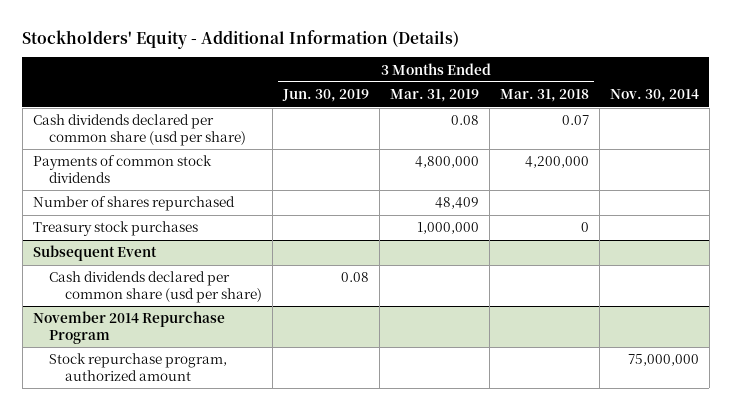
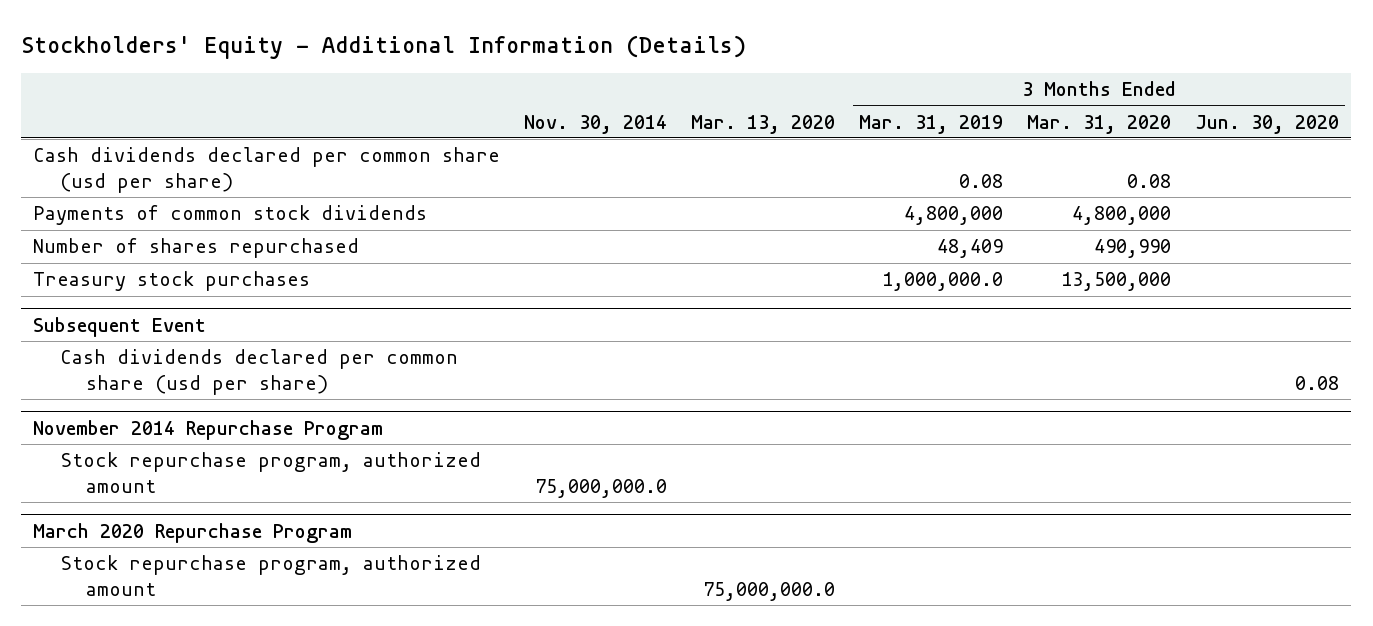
- | 3 Months Ended Jun. 30, 2019 | 3 Months Ended Mar. 31, 2019 | 3 Months Ended Mar. 31, 2018 | Nov. 30, 2014
+ | Nov. 30, 2014 | Mar. 13, 2020 | 3 Months Ended Mar. 31, 2019 | 3 Months Ended Mar. 31, 2020 | 3 Months Ended Jun. 30, 2020
- Treasury stock purchases | | 1,000,000 | 0 |
+ Treasury stock purchases | | | 1,000,000.0 | 13,500,000 |
@ November 2014 Repurchase Program
- Stock repurchase program, authorized amount | | | | 75,000,000
+ Stock repurchase program, authorized amount | 75,000,000.0 | | | |
+ March 2020 Repurchase Program
+ Stock repurchase program, authorized amount | | 75,000,000.0 | | |

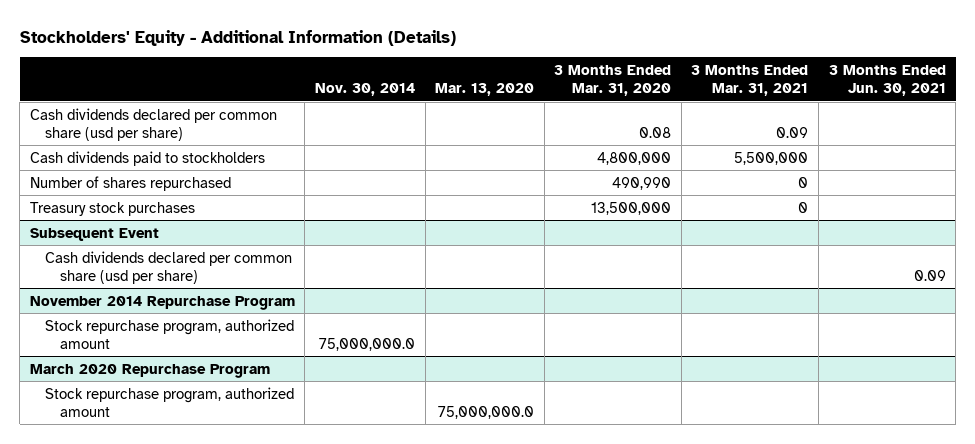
- | Nov. 30, 2014 | Mar. 13, 2020 | 3 Months Ended Mar. 31, 2019 | 3 Months Ended Mar. 31, 2020 | 3 Months Ended Jun. 30, 2020
+ | Nov. 30, 2014 | Mar. 13, 2020 | 3 Months Ended Mar. 31, 2020 | 3 Months Ended Mar. 31, 2021 | 3 Months Ended Jun. 30, 2021
- Payments of common stock dividends | | | 4,800,000 | 4,800,000 |
+ Cash dividends paid to stockholders | | | 4,800,000 | 5,500,000 |

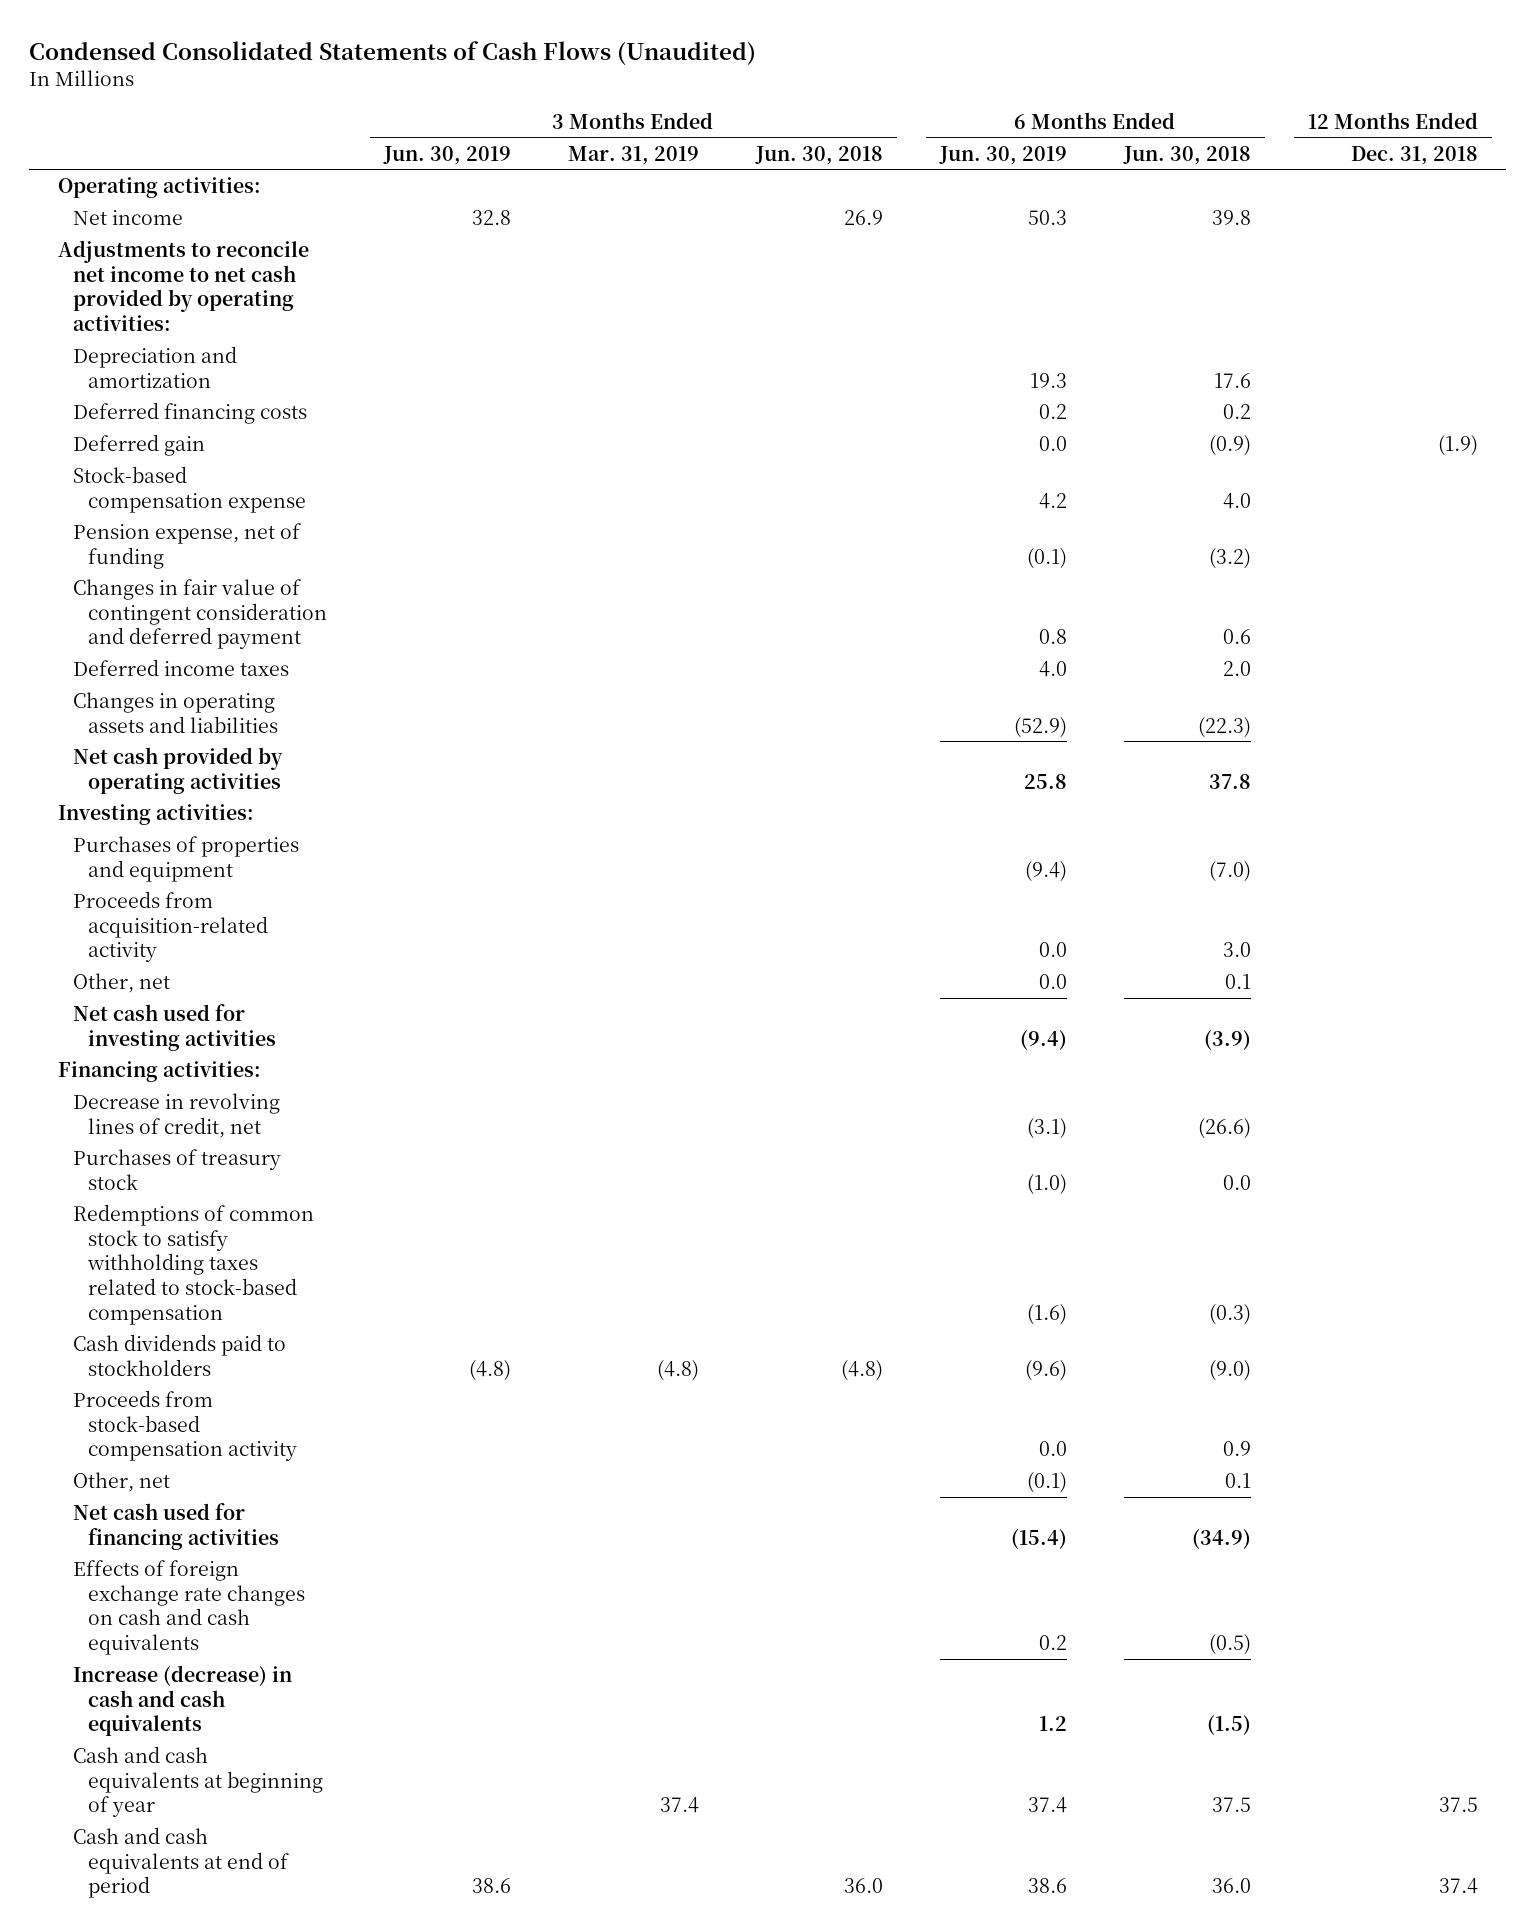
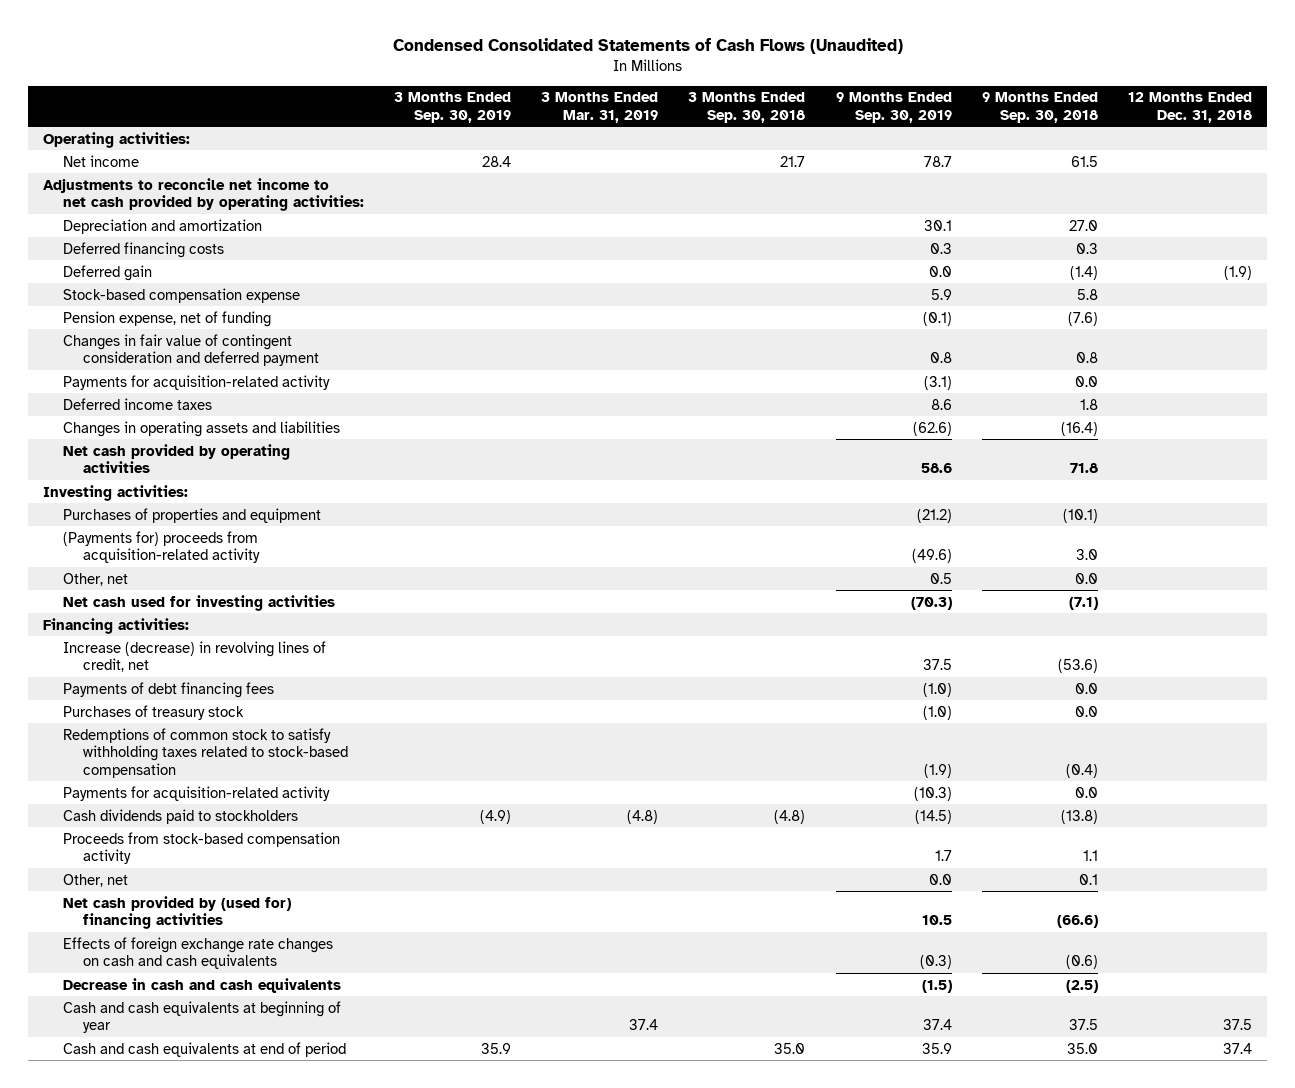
- | 3 Months Ended Jun. 30, 2019 | 3 Months Ended Mar. 31, 2019 | 3 Months Ended Jun. 30, 2018 | 6 Months Ended Jun. 30, 2019 | 6 Months Ended Jun. 30, 2018 | 12 Months Ended Dec. 31, 2018
+ | 3 Months Ended Sep. 30, 2019 | 3 Months Ended Mar. 31, 2019 | 3 Months Ended Sep. 30, 2018 | 9 Months Ended Sep. 30, 2019 | 9 Months Ended Sep. 30, 2018 | 12 Months Ended Dec. 31, 2018
+ Payments for acquisition-related activity | | | | (3.1) | 0.0 |
- Proceeds from acquisition-related activity | | | | 0.0 | 3.0 |
+ (Payments for) proceeds from acquisition-related activity | | | | (49.6) | 3.0 |
- Decrease in revolving lines of credit, net | | | | (3.1) | (26.6) |
+ Increase (decrease) in revolving lines of credit, net | | | | 37.5 | (53.6) |
+ Payments of debt financing fees | | | | (1.0) | 0.0 |
+ Payments for acquisition-related activity | | | | (10.3) | 0.0 |
- Net cash used for financing activities | | | | (15.4) | (34.9) |
+ Net cash provided by (used for) financing activities | | | | 10.5 | (66.6) |
- Increase (decrease) in cash and cash equivalents | | | | 1.2 | (1.5) |
+ Decrease in cash and cash equivalents | | | | (1.5) | (2.5) |

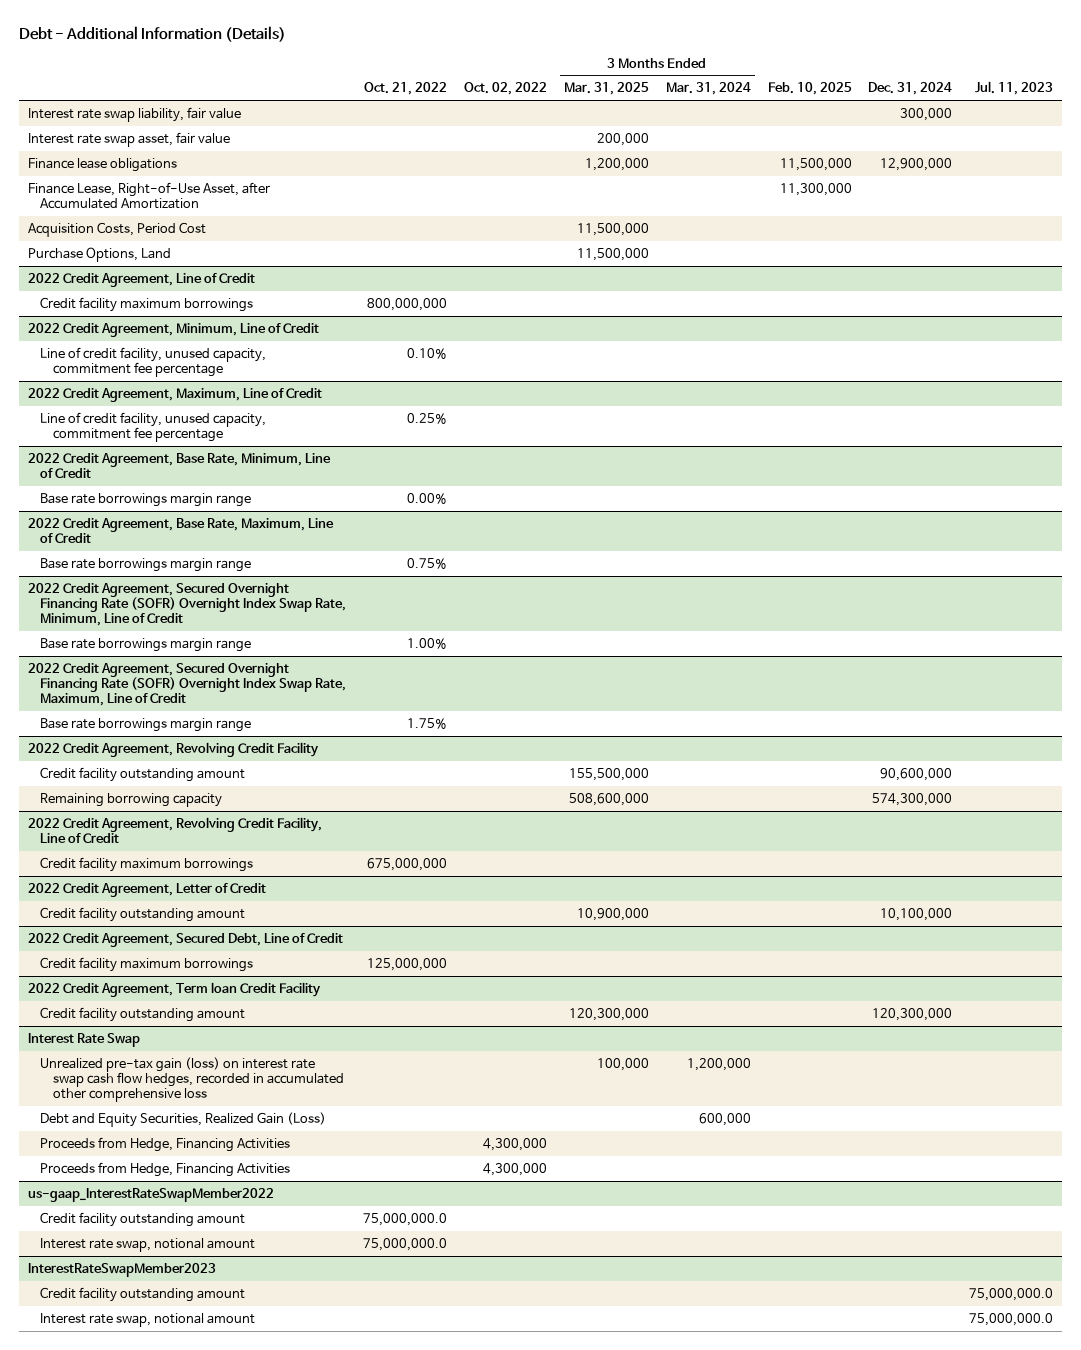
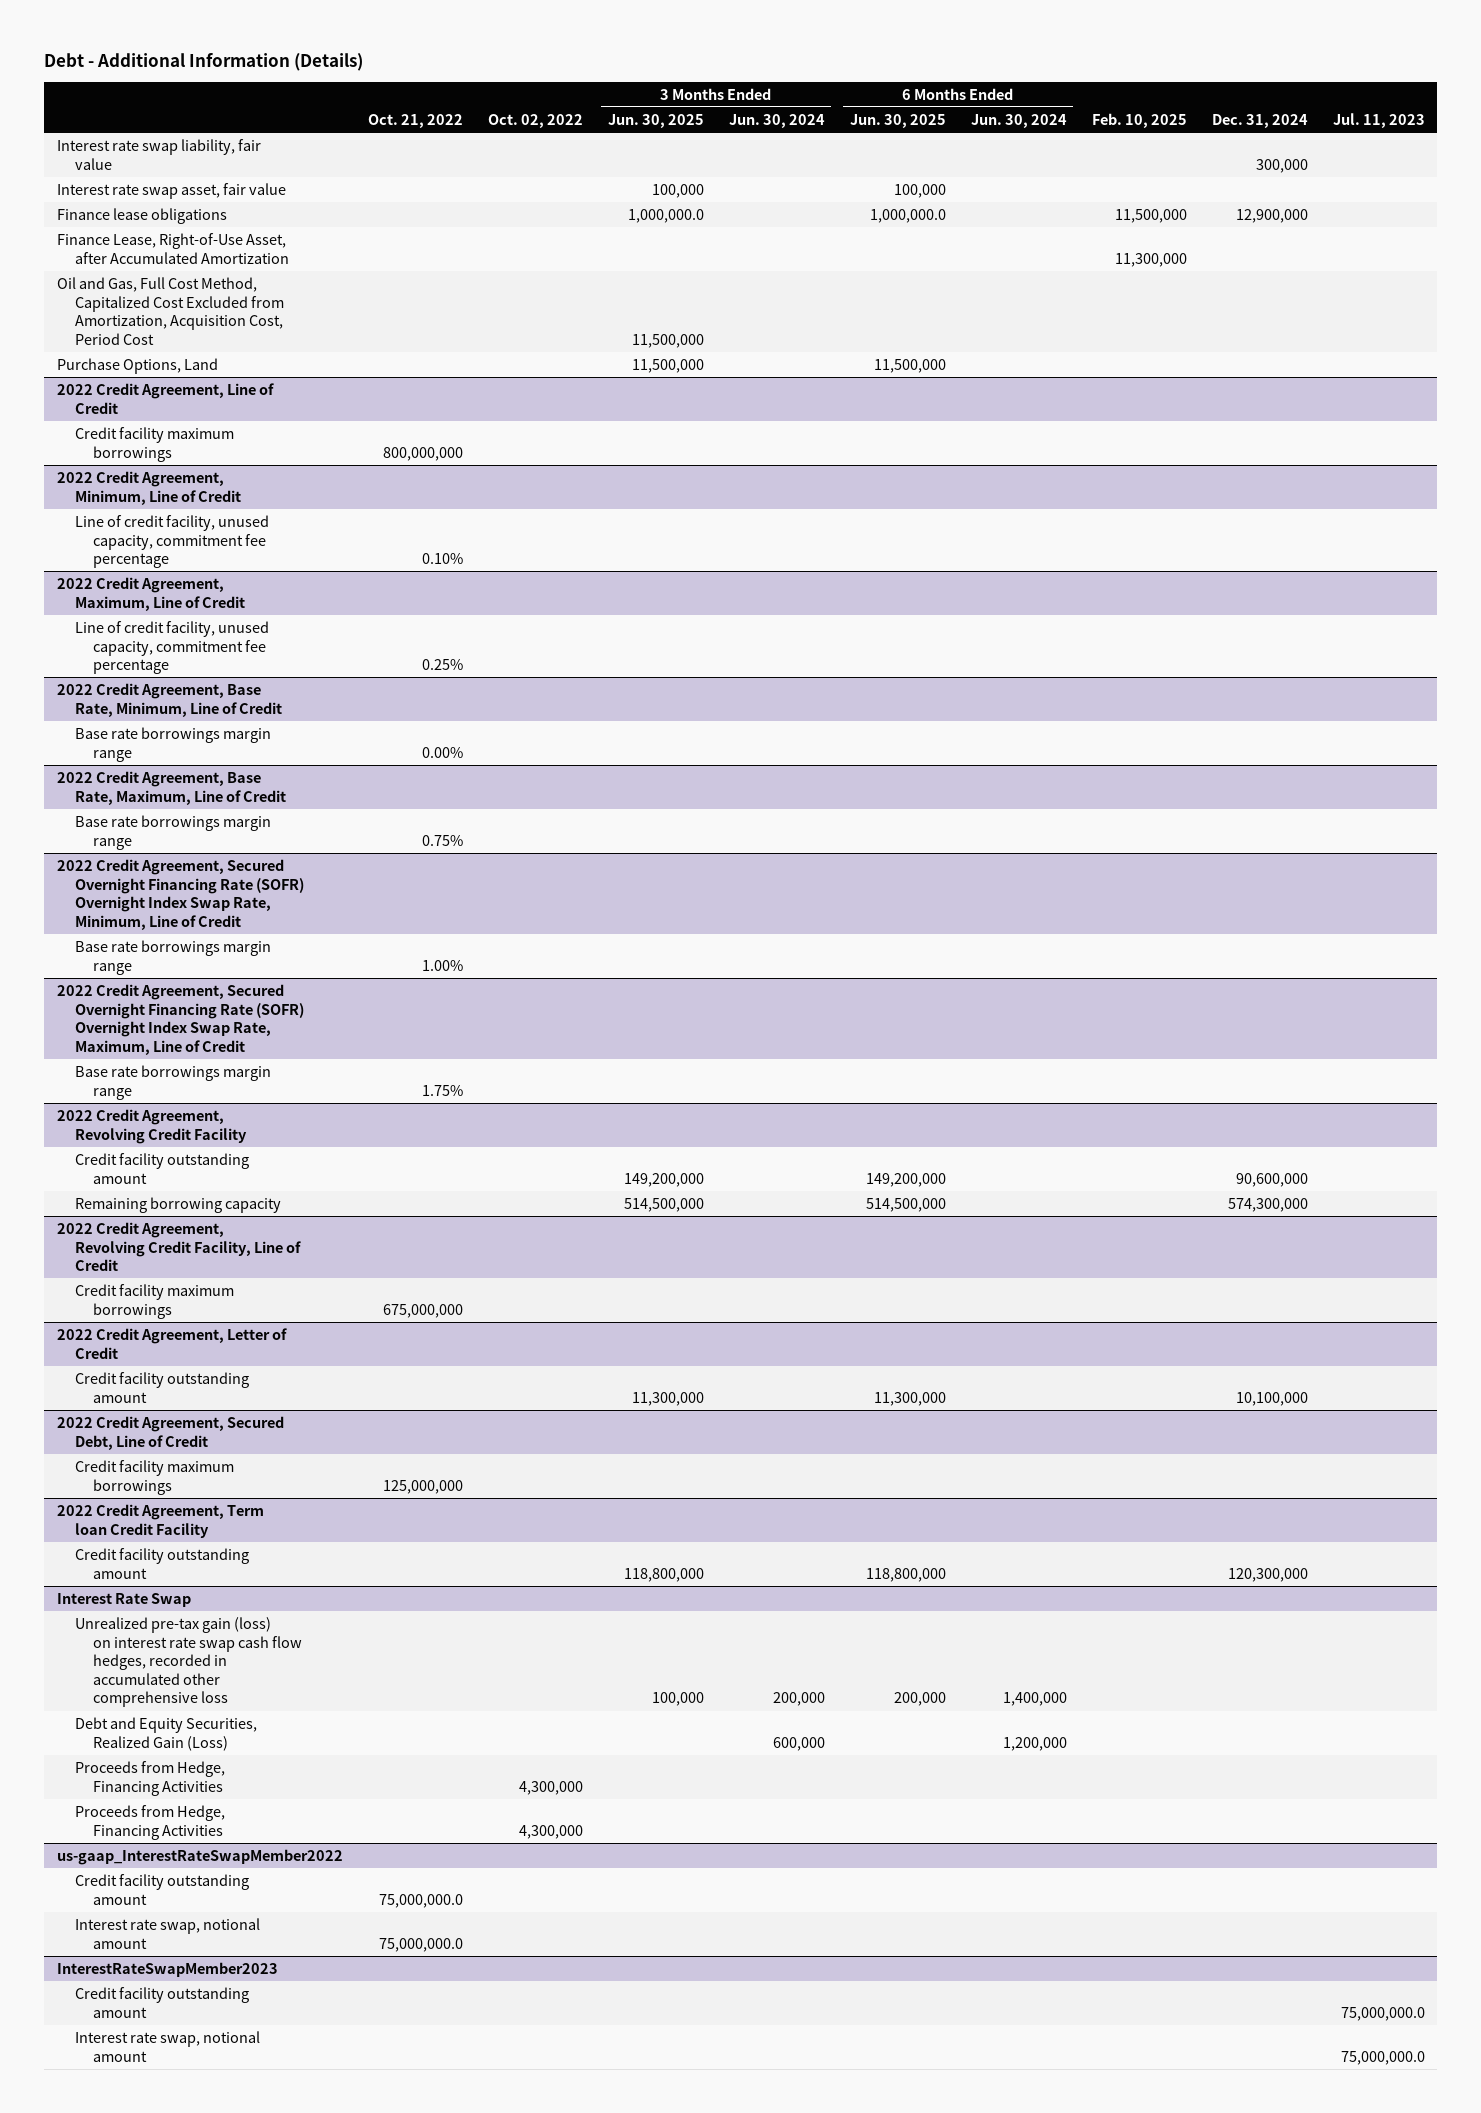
- | Oct. 21, 2022 | Oct. 02, 2022 | 3 Months Ended Mar. 31, 2025 | 3 Months Ended Mar. 31, 2024 | Feb. 10, 2025 | Dec. 31, 2024 | Jul. 11, 2023
+ | Oct. 21, 2022 | Oct. 02, 2022 | 3 Months Ended Jun. 30, 2025 | 3 Months Ended Jun. 30, 2024 | 6 Months Ended Jun. 30, 2025 | 6 Months Ended Jun. 30, 2024 | Feb. 10, 2025 | Dec. 31, 2024 | Jul. 11, 2023
- Acquisition Costs, Period Cost | | | 11,500,000 | | | |
+ Oil and Gas, Full Cost Method, Capitalized Cost Excluded from Amortization, Acquisition Cost, Period Cost | | | 11,500,000 | | | | | |

